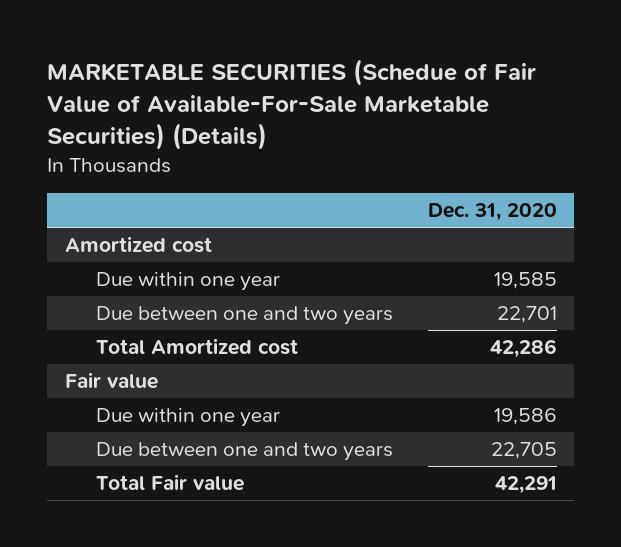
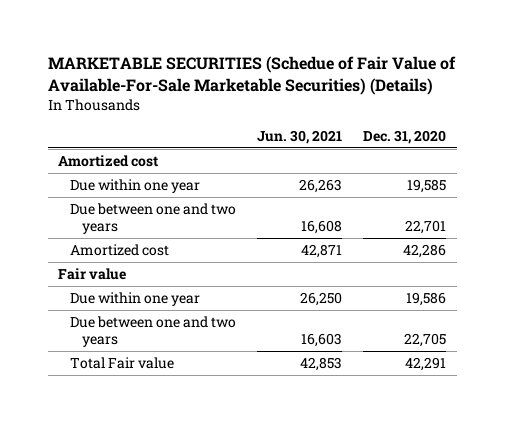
- | Dec. 31, 2020
+ | Jun. 30, 2021 | Dec. 31, 2020
- Total Amortized cost | 42,286
+ Amortized cost | 42,871 | 42,286

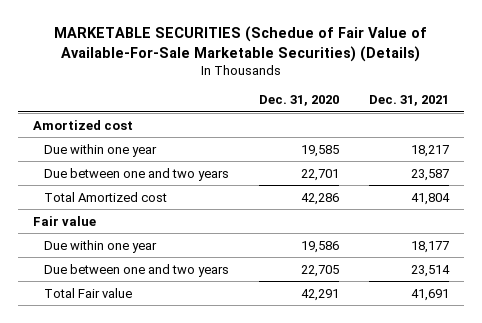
- | Jun. 30, 2021 | Dec. 31, 2020
+ | Dec. 31, 2020 | Dec. 31, 2021
- Amortized cost | 42,871 | 42,286
+ Total Amortized cost | 42,286 | 41,804

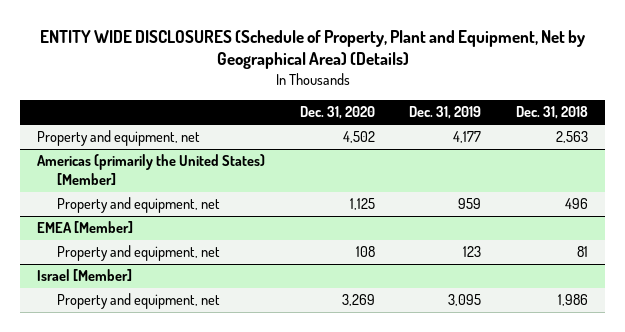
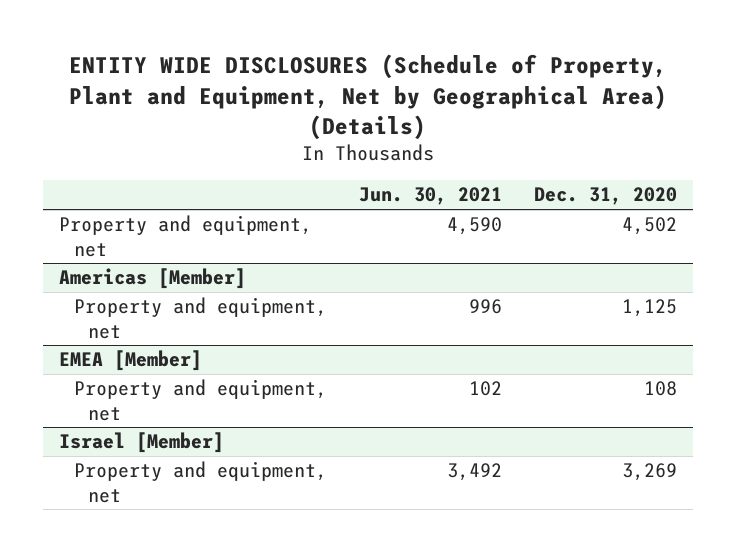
- | Dec. 31, 2020 | Dec. 31, 2019 | Dec. 31, 2018
+ | Jun. 30, 2021 | Dec. 31, 2020
- Americas (primarily the United States) [Member]
+ Americas [Member]

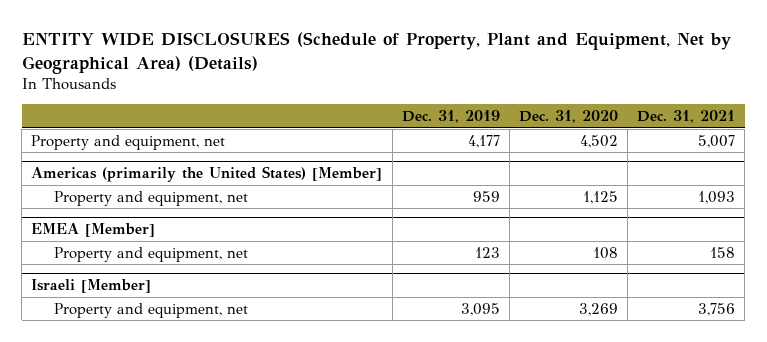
- | Jun. 30, 2021 | Dec. 31, 2020
+ | Dec. 31, 2019 | Dec. 31, 2020 | Dec. 31, 2021
- Americas [Member]
+ Americas (primarily the United States) [Member]
- Israel [Member]
+ Israeli [Member]

